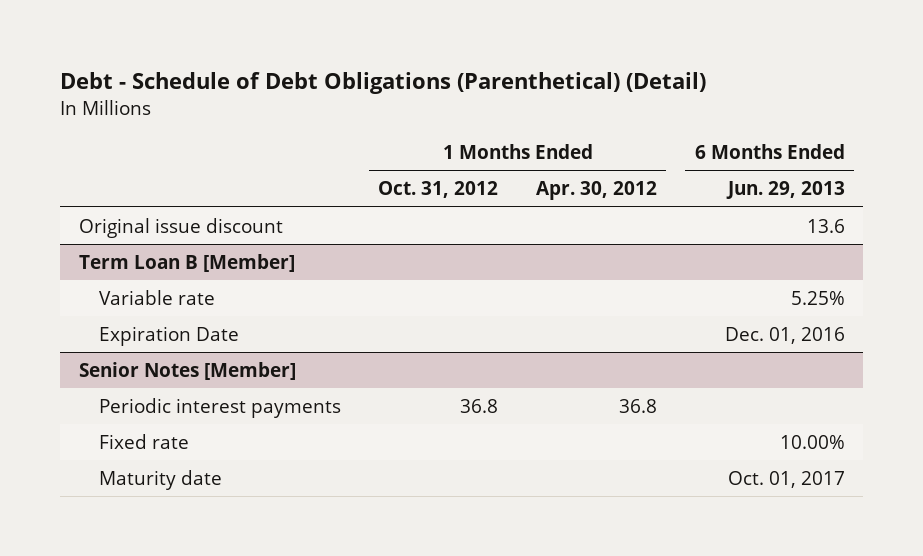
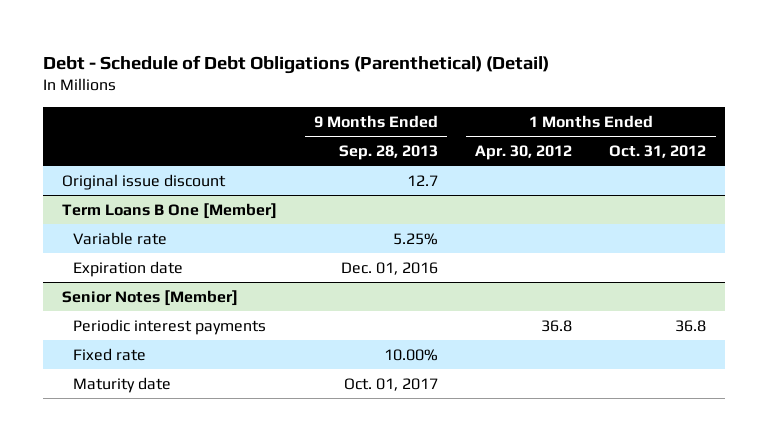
- | 1 Months Ended Oct. 31, 2012 | 1 Months Ended Apr. 30, 2012 | 6 Months Ended Jun. 29, 2013
+ | 9 Months Ended Sep. 28, 2013 | 1 Months Ended Apr. 30, 2012 | 1 Months Ended Oct. 31, 2012
- Term Loan B [Member]
+ Term Loans B One [Member]
- Expiration Date | | | Dec. 01, 2016
+ Expiration date | Dec. 01, 2016 | |

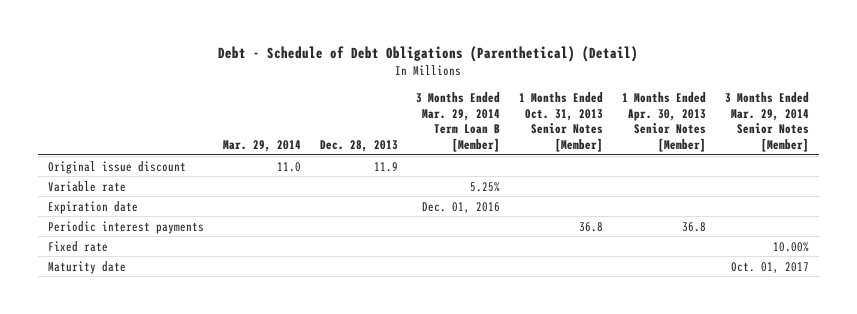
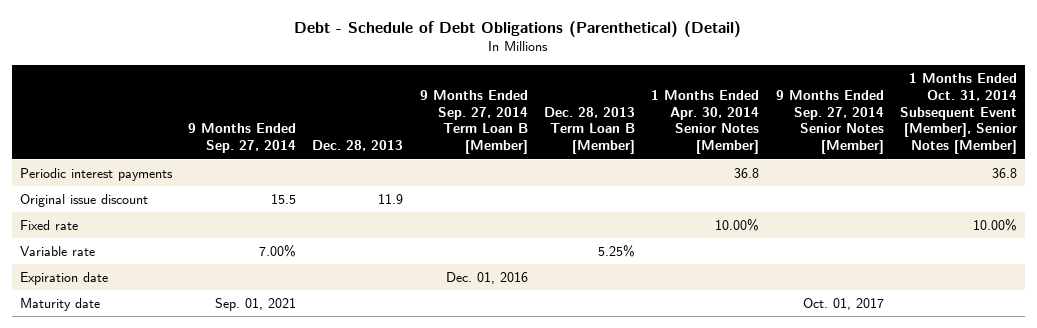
- | Mar. 29, 2014 | Dec. 28, 2013 | 3 Months Ended Mar. 29, 2014 Term Loan B [Member] | 1 Months Ended Oct. 31, 2013 Senior Notes [Member] | 1 Months Ended Apr. 30, 2013 Senior Notes [Member] | 3 Months Ended Mar. 29, 2014 Senior Notes [Member]
+ | 9 Months Ended Sep. 27, 2014 | Dec. 28, 2013 | 9 Months Ended Sep. 27, 2014 Term Loan B [Member] | Dec. 28, 2013 Term Loan B [Member] | 1 Months Ended Apr. 30, 2014 Senior Notes [Member] | 9 Months Ended Sep. 27, 2014 Senior Notes [Member] | 1 Months Ended Oct. 31, 2014 Subsequent Event [Member], Senior Notes [Member]
moved up: Periodic interest payments | | | | | 36.8 | | 36.8
moved up: Fixed rate | | | | | 10.00% | | 10.00%

